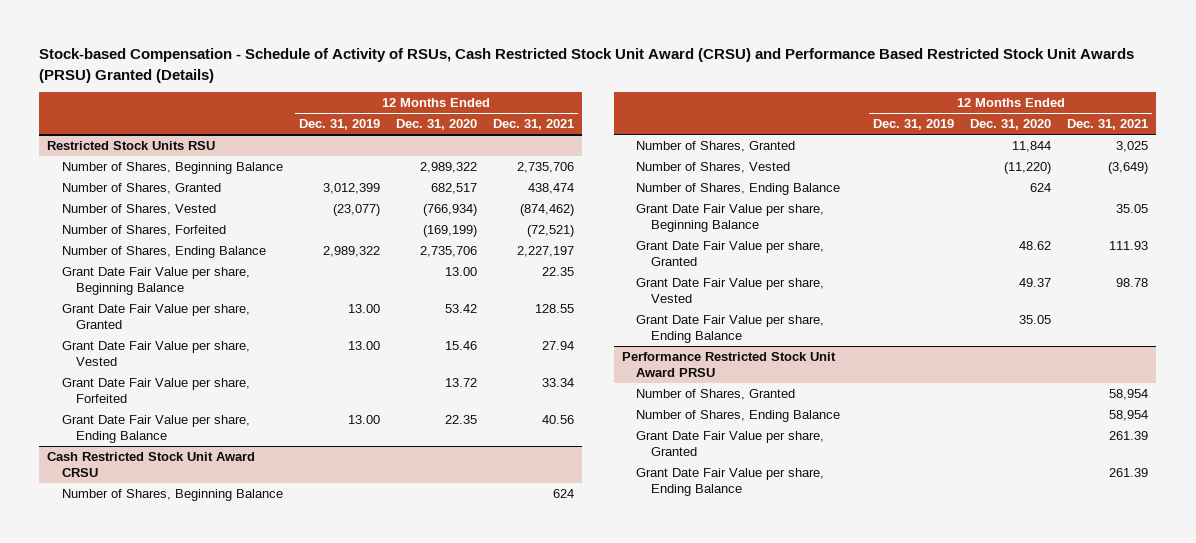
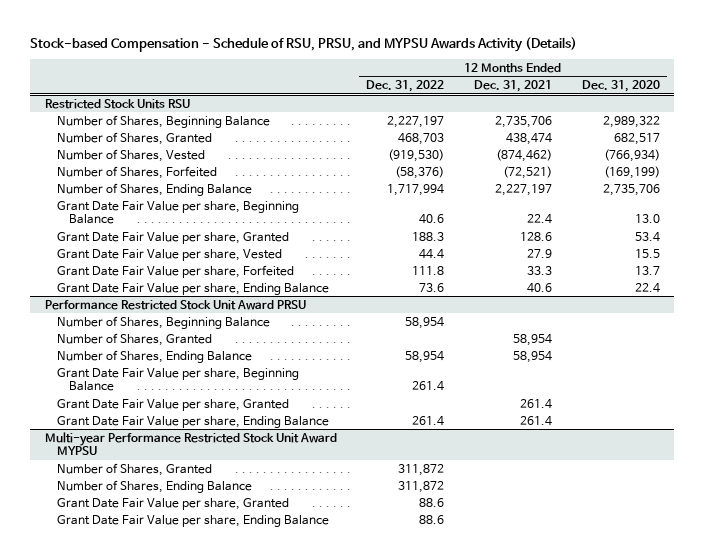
- Stock-based Compensation - Schedule of Activity of RSUs, Cash Restricted Stock Unit Award (CRSU) and Performance Based Restricted Stock Unit Awards (PRSU) Granted (Details)
+ Stock-based Compensation - Schedule of RSU, PRSU, and MYPSU Awards Activity (Details)
- | 12 Months Ended Dec. 31, 2019 | 12 Months Ended Dec. 31, 2020 | 12 Months Ended Dec. 31, 2021
+ | 12 Months Ended Dec. 31, 2022 | 12 Months Ended Dec. 31, 2021 | 12 Months Ended Dec. 31, 2020
@ Restricted Stock Units RSU
- Grant Date Fair Value per share, Beginning Balance | | 13.00 | 22.35
- Grant Date Fair Value per share, Granted | 13.00 | 53.42 | 128.55
- Grant Date Fair Value per share, Vested | 13.00 | 15.46 | 27.94
- Grant Date Fair Value per share, Forfeited | | 13.72 | 33.34
- Grant Date Fair Value per share, Ending Balance | 13.00 | 22.35 | 40.56
- Cash Restricted Stock Unit Award CRSU
- Number of Shares, Beginning Balance | | | 624
- Number of Shares, Granted | | 11,844 | 3,025
- Number of Shares, Vested | | (11,220) | (3,649)
- Number of Shares, Ending Balance | | 624 |
- Grant Date Fair Value per share, Beginning Balance | | | 35.05
- Grant Date Fair Value per share, Granted | | 48.62 | 111.93
- Grant Date Fair Value per share, Vested | | 49.37 | 98.78
- Grant Date Fair Value per share, Ending Balance | | 35.05 |
@ Restricted Stock Units RSU
+ Grant Date Fair Value per share, Beginning Balance | 40.6 | 22.4 | 13.0
+ Grant Date Fair Value per share, Granted | 188.3 | 128.6 | 53.4
+ Grant Date Fair Value per share, Vested | 44.4 | 27.9 | 15.5
+ Grant Date Fair Value per share, Forfeited | 111.8 | 33.3 | 13.7
+ Grant Date Fair Value per share, Ending Balance | 73.6 | 40.6 | 22.4
@ Performance Restricted Stock Unit Award PRSU
+ Number of Shares, Beginning Balance | 58,954 | |
- Grant Date Fair Value per share, Granted | | | 261.39
- Grant Date Fair Value per share, Ending Balance | | | 261.39
+ Grant Date Fair Value per share, Beginning Balance | 261.4 | |
+ Grant Date Fair Value per share, Granted | | 261.4 |
+ Grant Date Fair Value per share, Ending Balance | 261.4 | 261.4 |
+ Multi-year Performance Restricted Stock Unit Award MYPSU
+ Number of Shares, Granted | 311,872 | |
+ Number of Shares, Ending Balance | 311,872 | |
+ Grant Date Fair Value per share, Granted | 88.6 | |
+ Grant Date Fair Value per share, Ending Balance | 88.6 | |

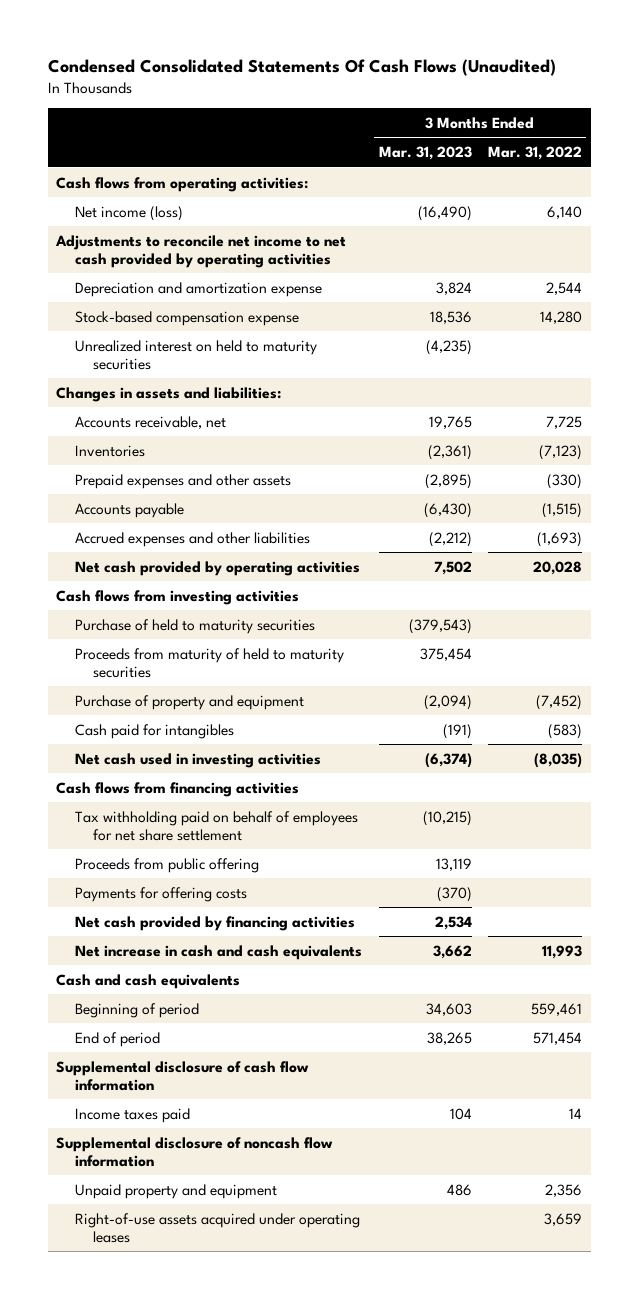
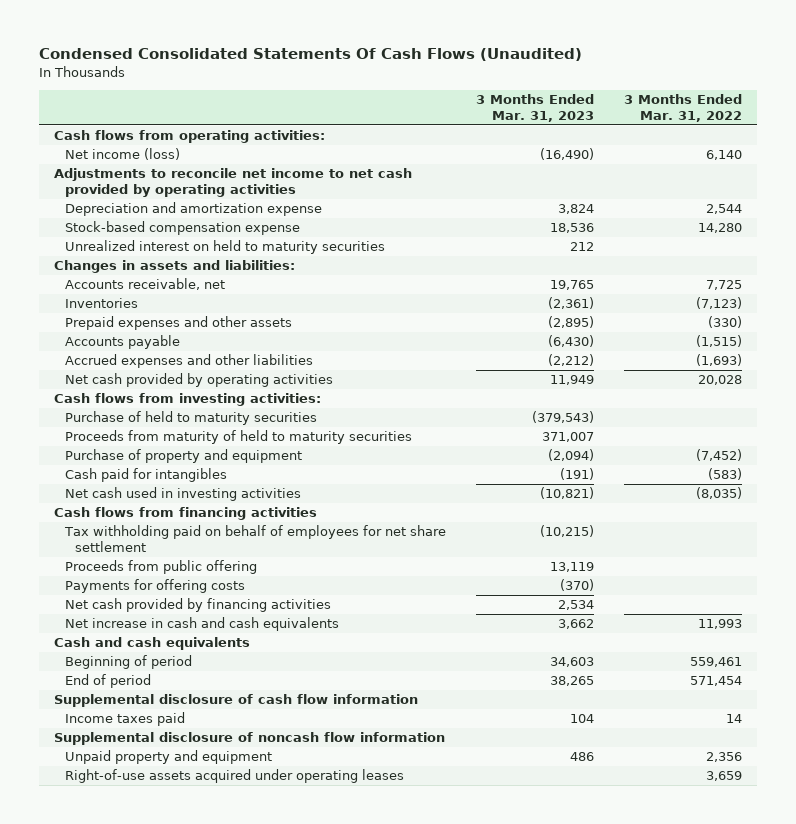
- Unrealized interest on held to maturity securities | (4,235) |
+ Unrealized interest on held to maturity securities | 212 |
- Net cash provided by operating activities | 7,502 | 20,028
- Cash flows from investing activities
+ Net cash provided by operating activities | 11,949 | 20,028
+ Cash flows from investing activities:
- Proceeds from maturity of held to maturity securities | 375,454 |
+ Proceeds from maturity of held to maturity securities | 371,007 |
- Net cash used in investing activities | (6,374) | (8,035)
+ Net cash used in investing activities | (10,821) | (8,035)

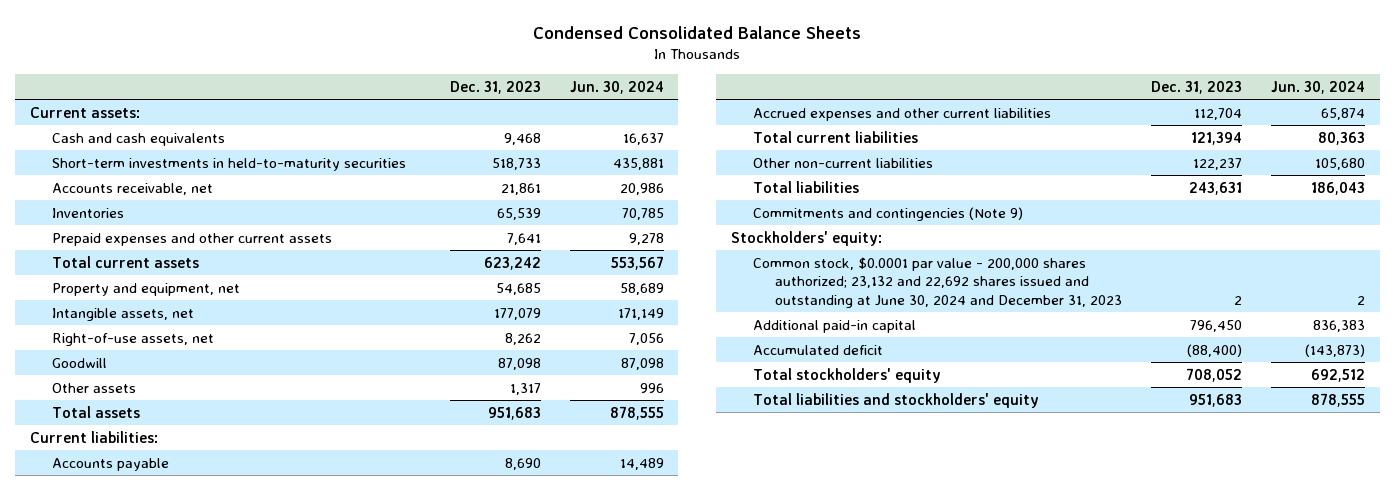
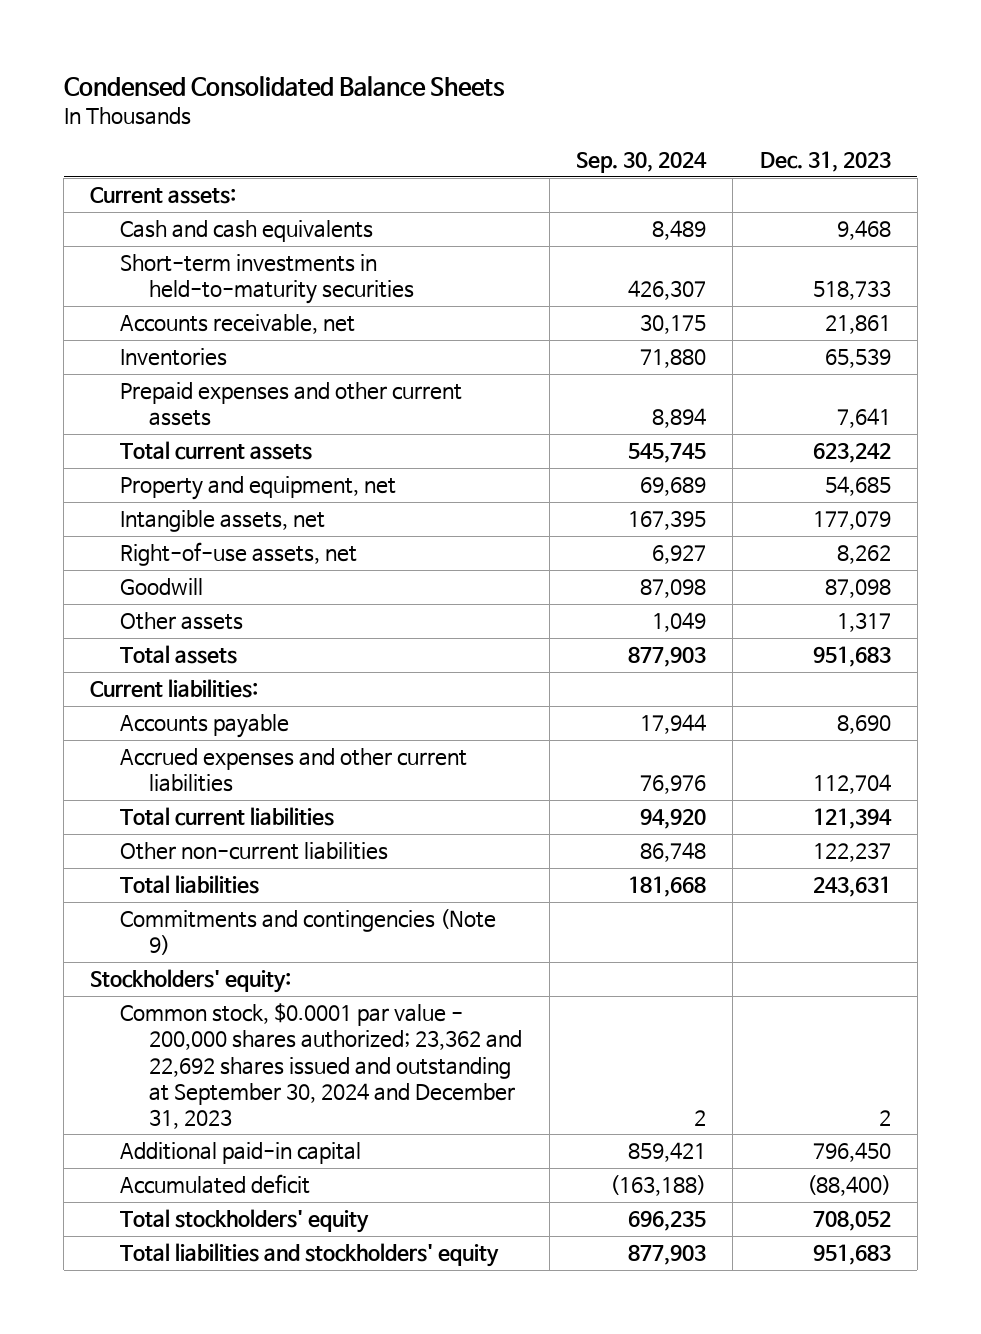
- | Dec. 31, 2023 | Jun. 30, 2024
+ | Sep. 30, 2024 | Dec. 31, 2023
- Common stock, $0.0001 par value - 200,000 shares authorized; 23,132 and 22,692 shares issued and outstanding at June 30, 2024 and December 31, 2023 | 2 | 2
+ Common stock, $0.0001 par value - 200,000 shares authorized; 23,362 and 22,692 shares issued and outstanding at September 30, 2024 and December 31, 2023 | 2 | 2

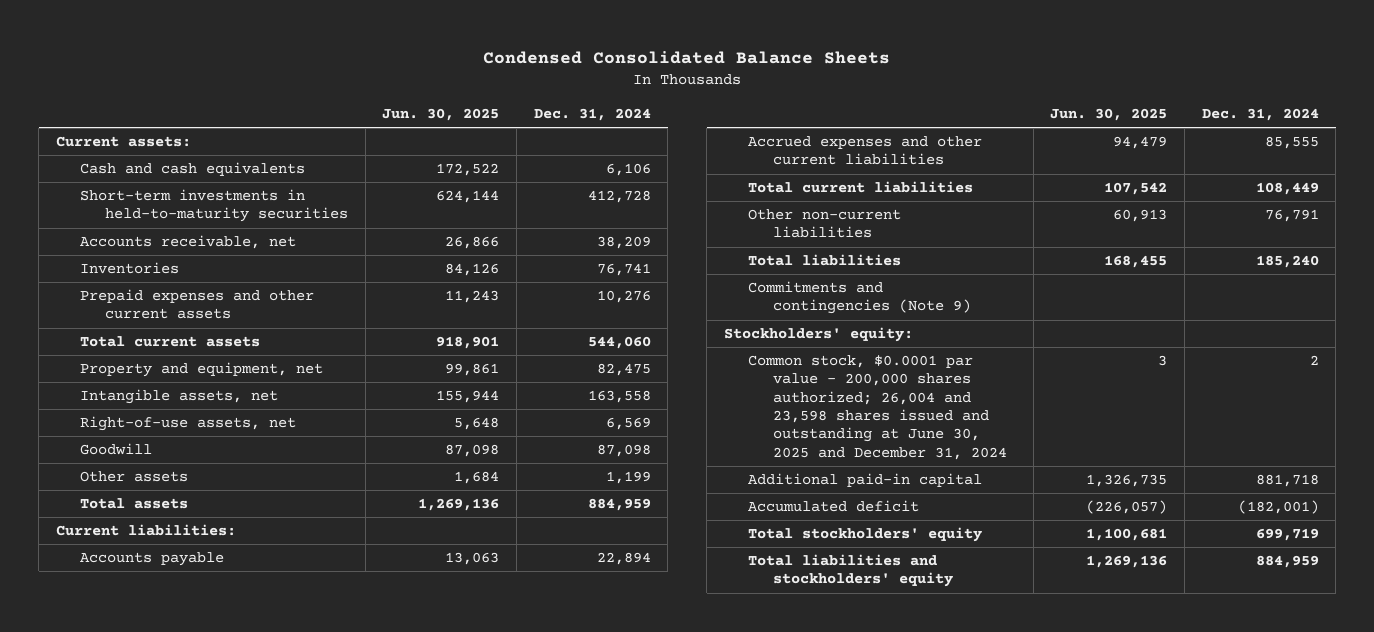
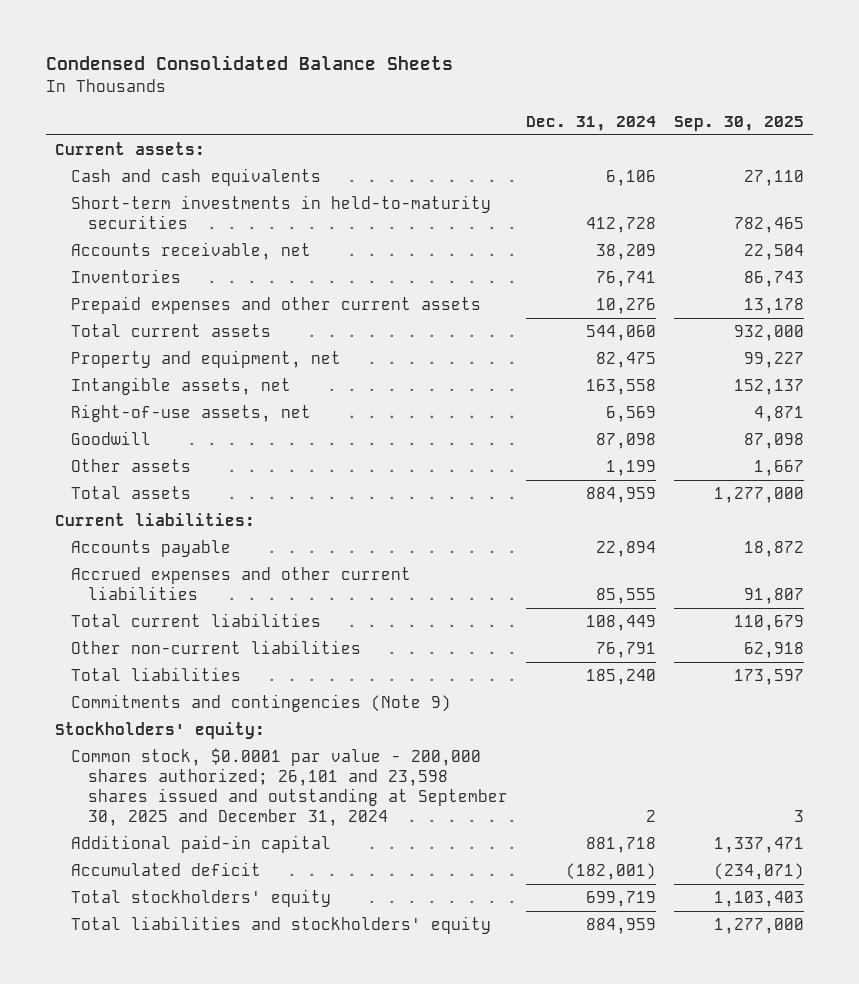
- | Jun. 30, 2025 | Dec. 31, 2024
+ | Dec. 31, 2024 | Sep. 30, 2025
- Common stock, $0.0001 par value - 200,000 shares authorized; 26,004 and 23,598 shares issued and outstanding at June 30, 2025 and December 31, 2024 | 3 | 2
+ Common stock, $0.0001 par value - 200,000 shares authorized; 26,101 and 23,598 shares issued and outstanding at September 30, 2025 and December 31, 2024 | 2 | 3

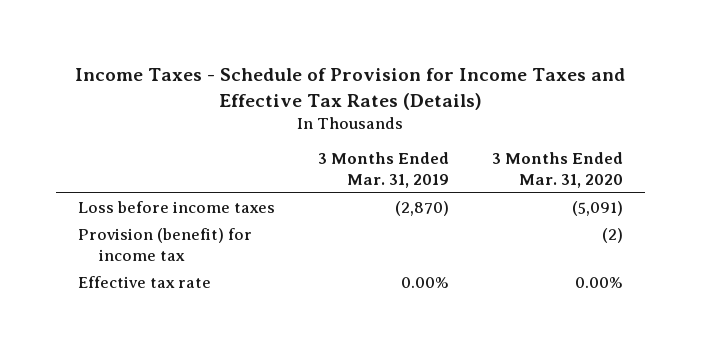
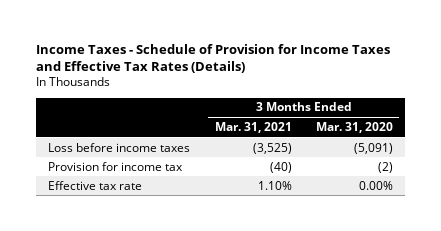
- | 3 Months Ended Mar. 31, 2019 | 3 Months Ended Mar. 31, 2020
+ | 3 Months Ended Mar. 31, 2021 | 3 Months Ended Mar. 31, 2020
- Provision (benefit) for income tax | | (2)
+ Provision for income tax | (40) | (2)

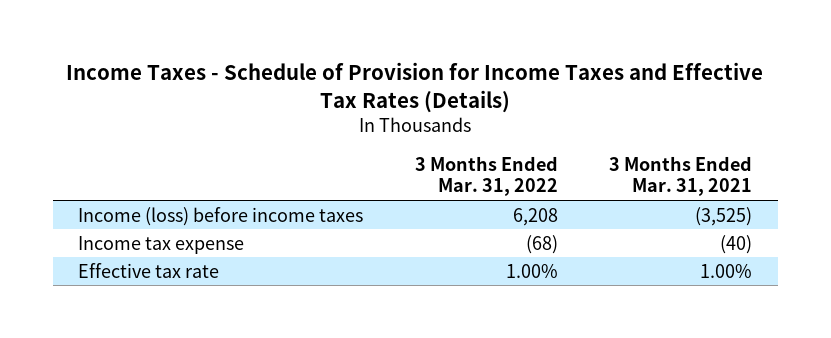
- | 3 Months Ended Mar. 31, 2021 | 3 Months Ended Mar. 31, 2020
+ | 3 Months Ended Mar. 31, 2022 | 3 Months Ended Mar. 31, 2021
- Loss before income taxes | (3,525) | (5,091)
- Provision for income tax | (40) | (2)
- Effective tax rate | 1.10% | 0.00%
+ Income (loss) before income taxes | 6,208 | (3,525)
+ Income tax expense | (68) | (40)
+ Effective tax rate | 1.00% | 1.00%

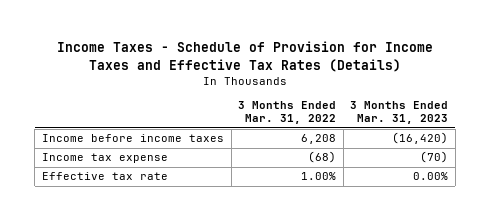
- | 3 Months Ended Mar. 31, 2022 | 3 Months Ended Mar. 31, 2021
+ | 3 Months Ended Mar. 31, 2022 | 3 Months Ended Mar. 31, 2023
- Income (loss) before income taxes | 6,208 | (3,525)
+ Income before income taxes | 6,208 | (16,420)

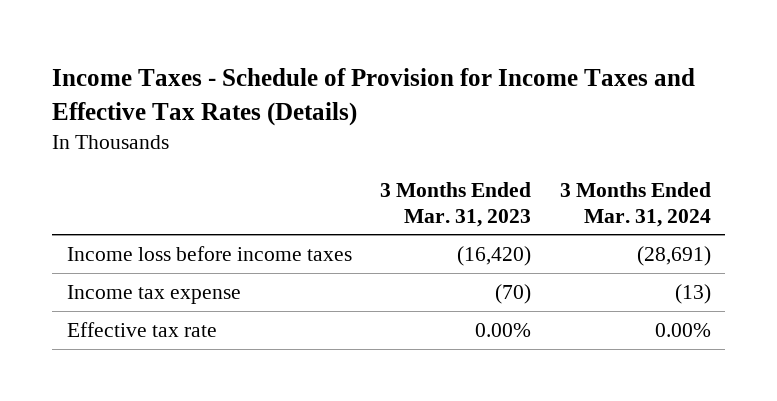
- | 3 Months Ended Mar. 31, 2022 | 3 Months Ended Mar. 31, 2023
+ | 3 Months Ended Mar. 31, 2023 | 3 Months Ended Mar. 31, 2024
- Income before income taxes | 6,208 | (16,420)
+ Income loss before income taxes | (16,420) | (28,691)

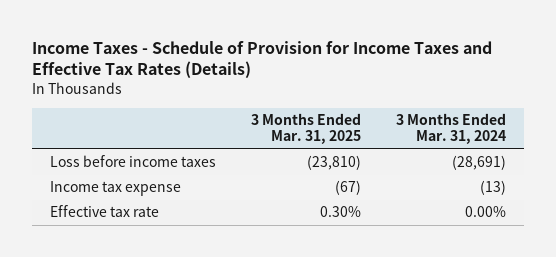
- | 3 Months Ended Mar. 31, 2023 | 3 Months Ended Mar. 31, 2024
+ | 3 Months Ended Mar. 31, 2025 | 3 Months Ended Mar. 31, 2024
- Income loss before income taxes | (16,420) | (28,691)
+ Loss before income taxes | (23,810) | (28,691)

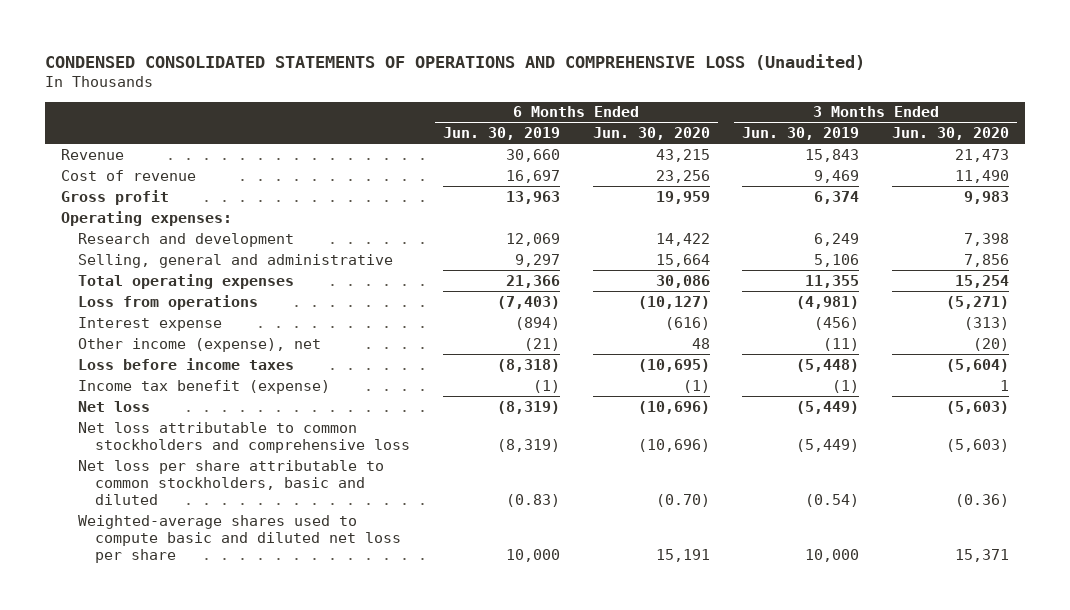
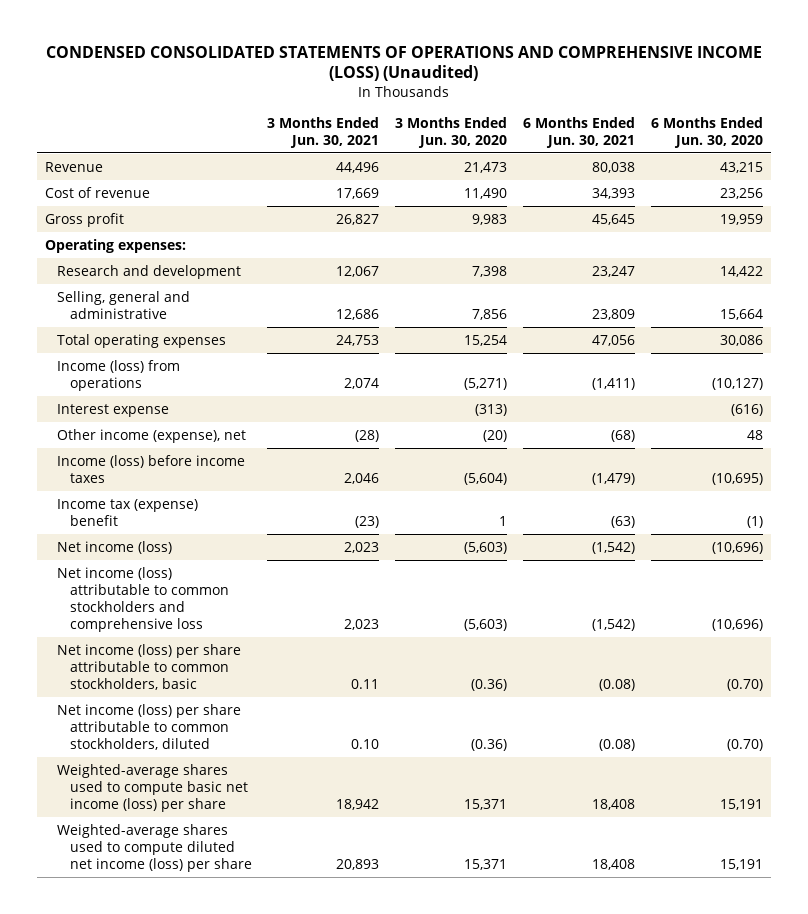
- CONDENSED CONSOLIDATED STATEMENTS OF OPERATIONS AND COMPREHENSIVE LOSS (Unaudited)
+ CONDENSED CONSOLIDATED STATEMENTS OF OPERATIONS AND COMPREHENSIVE INCOME (LOSS) (Unaudited)
- | 6 Months Ended Jun. 30, 2019 | 6 Months Ended Jun. 30, 2020 | 3 Months Ended Jun. 30, 2019 | 3 Months Ended Jun. 30, 2020
+ | 3 Months Ended Jun. 30, 2021 | 3 Months Ended Jun. 30, 2020 | 6 Months Ended Jun. 30, 2021 | 6 Months Ended Jun. 30, 2020
- Loss from operations | (7,403) | (10,127) | (4,981) | (5,271)
+ Income (loss) from operations | 2,074 | (5,271) | (1,411) | (10,127)
- Loss before income taxes | (8,318) | (10,695) | (5,448) | (5,604)
- Income tax benefit (expense) | (1) | (1) | (1) | 1
- Net loss | (8,319) | (10,696) | (5,449) | (5,603)
- Net loss attributable to common stockholders and comprehensive loss | (8,319) | (10,696) | (5,449) | (5,603)
- Net loss per share attributable to common stockholders, basic and diluted | (0.83) | (0.70) | (0.54) | (0.36)
- Weighted-average shares used to compute basic and diluted net loss per share | 10,000 | 15,191 | 10,000 | 15,371
+ Income (loss) before income taxes | 2,046 | (5,604) | (1,479) | (10,695)
+ Income tax (expense) benefit | (23) | 1 | (63) | (1)
+ Net income (loss) | 2,023 | (5,603) | (1,542) | (10,696)
+ Net income (loss) attributable to common stockholders and comprehensive loss | 2,023 | (5,603) | (1,542) | (10,696)
+ Net income (loss) per share attributable to common stockholders, basic | 0.11 | (0.36) | (0.08) | (0.70)
+ Net income (loss) per share attributable to common stockholders, diluted | 0.10 | (0.36) | (0.08) | (0.70)
+ Weighted-average shares used to compute basic net income (loss) per share | 18,942 | 15,371 | 18,408 | 15,191
+ Weighted-average shares used to compute diluted net income (loss) per share | 20,893 | 15,371 | 18,408 | 15,191

